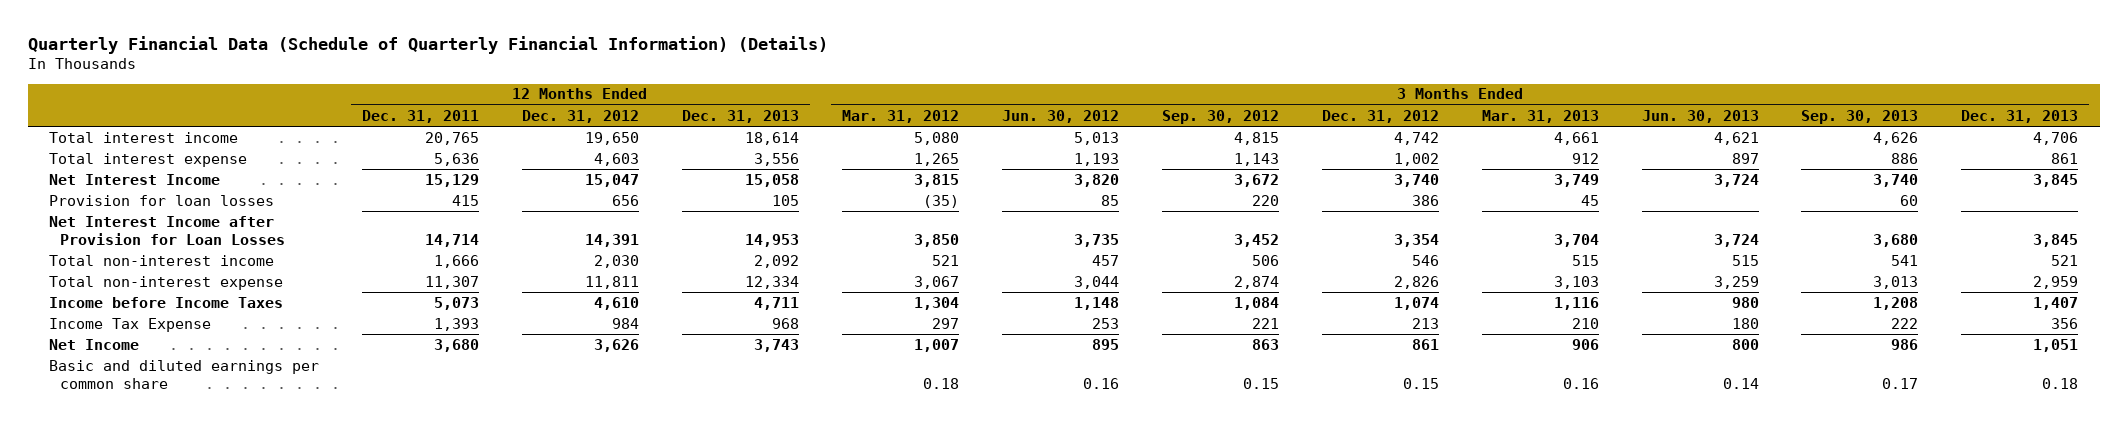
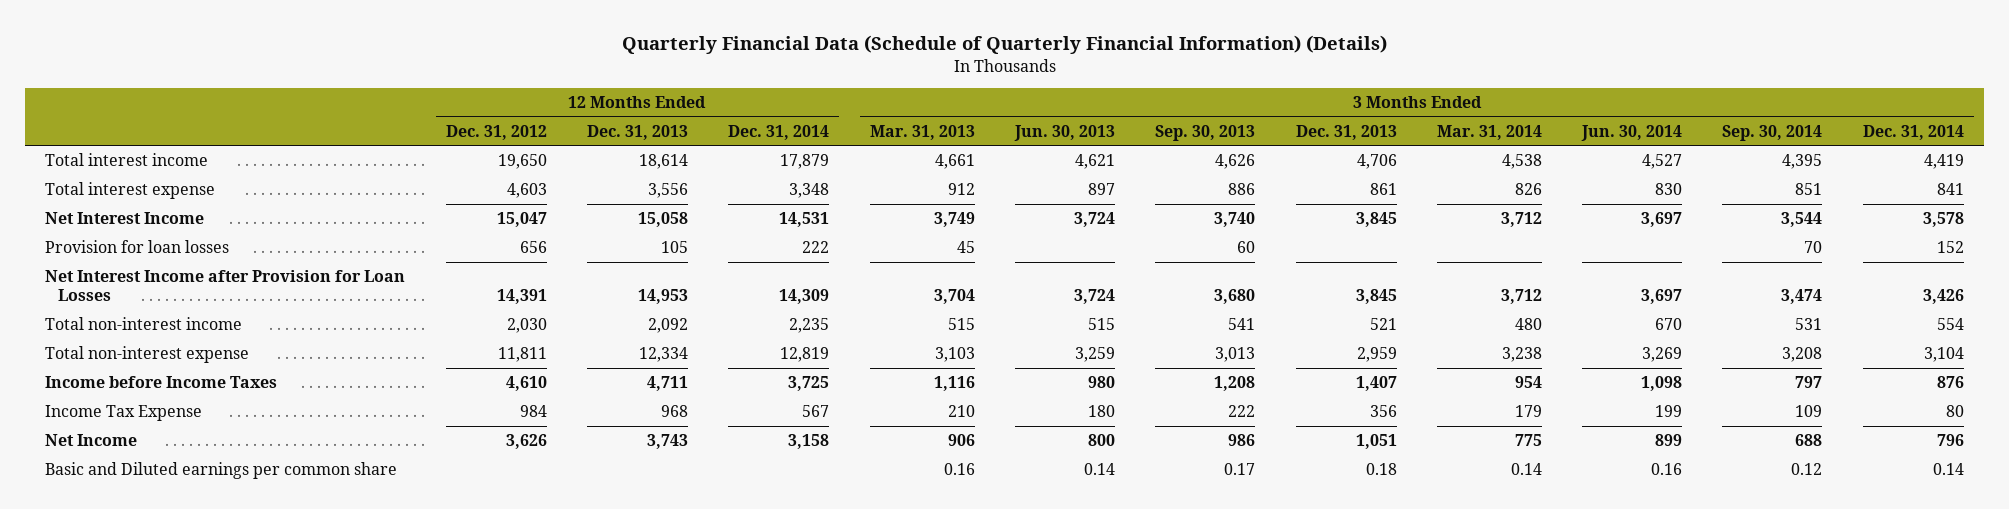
- | 12 Months Ended Dec. 31, 2011 | 12 Months Ended Dec. 31, 2012 | 12 Months Ended Dec. 31, 2013 | 3 Months Ended Mar. 31, 2012 | 3 Months Ended Jun. 30, 2012 | 3 Months Ended Sep. 30, 2012 | 3 Months Ended Dec. 31, 2012 | 3 Months Ended Mar. 31, 2013 | 3 Months Ended Jun. 30, 2013 | 3 Months Ended Sep. 30, 2013 | 3 Months Ended Dec. 31, 2013
+ | 12 Months Ended Dec. 31, 2012 | 12 Months Ended Dec. 31, 2013 | 12 Months Ended Dec. 31, 2014 | 3 Months Ended Mar. 31, 2013 | 3 Months Ended Jun. 30, 2013 | 3 Months Ended Sep. 30, 2013 | 3 Months Ended Dec. 31, 2013 | 3 Months Ended Mar. 31, 2014 | 3 Months Ended Jun. 30, 2014 | 3 Months Ended Sep. 30, 2014 | 3 Months Ended Dec. 31, 2014
- Basic and diluted earnings per common share | | | | 0.18 | 0.16 | 0.15 | 0.15 | 0.16 | 0.14 | 0.17 | 0.18
+ Basic and Diluted earnings per common share | | | | 0.16 | 0.14 | 0.17 | 0.18 | 0.14 | 0.16 | 0.12 | 0.14

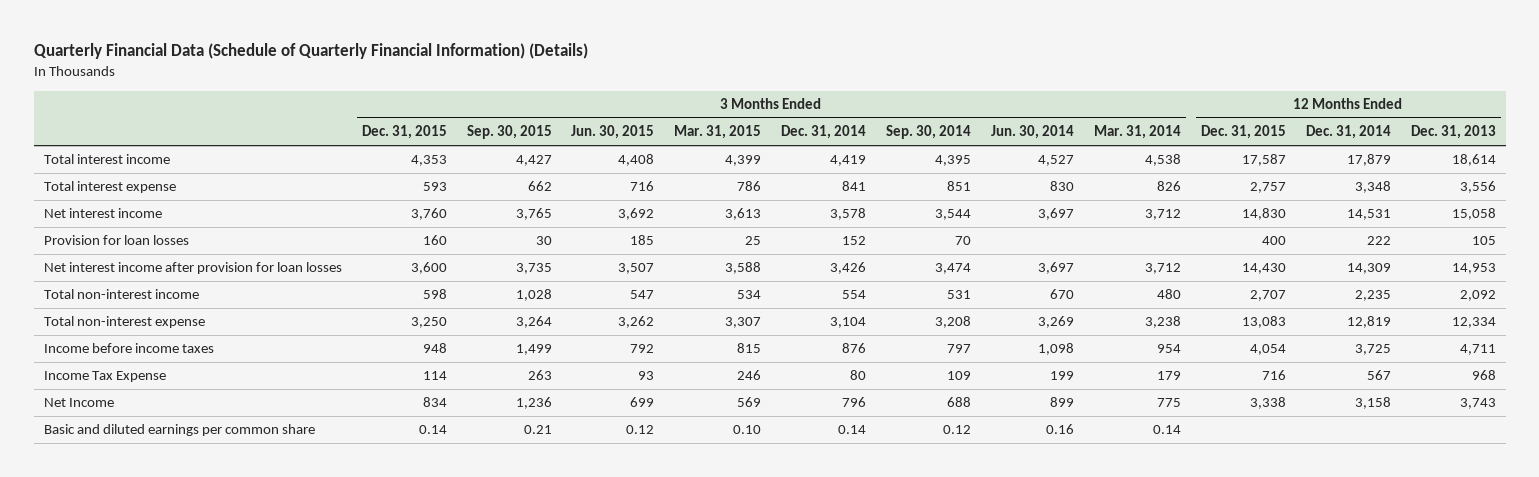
- | 12 Months Ended Dec. 31, 2012 | 12 Months Ended Dec. 31, 2013 | 12 Months Ended Dec. 31, 2014 | 3 Months Ended Mar. 31, 2013 | 3 Months Ended Jun. 30, 2013 | 3 Months Ended Sep. 30, 2013 | 3 Months Ended Dec. 31, 2013 | 3 Months Ended Mar. 31, 2014 | 3 Months Ended Jun. 30, 2014 | 3 Months Ended Sep. 30, 2014 | 3 Months Ended Dec. 31, 2014
+ | 3 Months Ended Dec. 31, 2015 | 3 Months Ended Sep. 30, 2015 | 3 Months Ended Jun. 30, 2015 | 3 Months Ended Mar. 31, 2015 | 3 Months Ended Dec. 31, 2014 | 3 Months Ended Sep. 30, 2014 | 3 Months Ended Jun. 30, 2014 | 3 Months Ended Mar. 31, 2014 | 12 Months Ended Dec. 31, 2015 | 12 Months Ended Dec. 31, 2014 | 12 Months Ended Dec. 31, 2013
- Net Interest Income | 15,047 | 15,058 | 14,531 | 3,749 | 3,724 | 3,740 | 3,845 | 3,712 | 3,697 | 3,544 | 3,578
+ Net interest income | 3,760 | 3,765 | 3,692 | 3,613 | 3,578 | 3,544 | 3,697 | 3,712 | 14,830 | 14,531 | 15,058
- Net Interest Income after Provision for Loan Losses | 14,391 | 14,953 | 14,309 | 3,704 | 3,724 | 3,680 | 3,845 | 3,712 | 3,697 | 3,474 | 3,426
+ Net interest income after provision for loan losses | 3,600 | 3,735 | 3,507 | 3,588 | 3,426 | 3,474 | 3,697 | 3,712 | 14,430 | 14,309 | 14,953
- Income before Income Taxes | 4,610 | 4,711 | 3,725 | 1,116 | 980 | 1,208 | 1,407 | 954 | 1,098 | 797 | 876
+ Income before income taxes | 948 | 1,499 | 792 | 815 | 876 | 797 | 1,098 | 954 | 4,054 | 3,725 | 4,711
- Basic and Diluted earnings per common share | | | | 0.16 | 0.14 | 0.17 | 0.18 | 0.14 | 0.16 | 0.12 | 0.14
+ Basic and diluted earnings per common share | 0.14 | 0.21 | 0.12 | 0.10 | 0.14 | 0.12 | 0.16 | 0.14 | | |

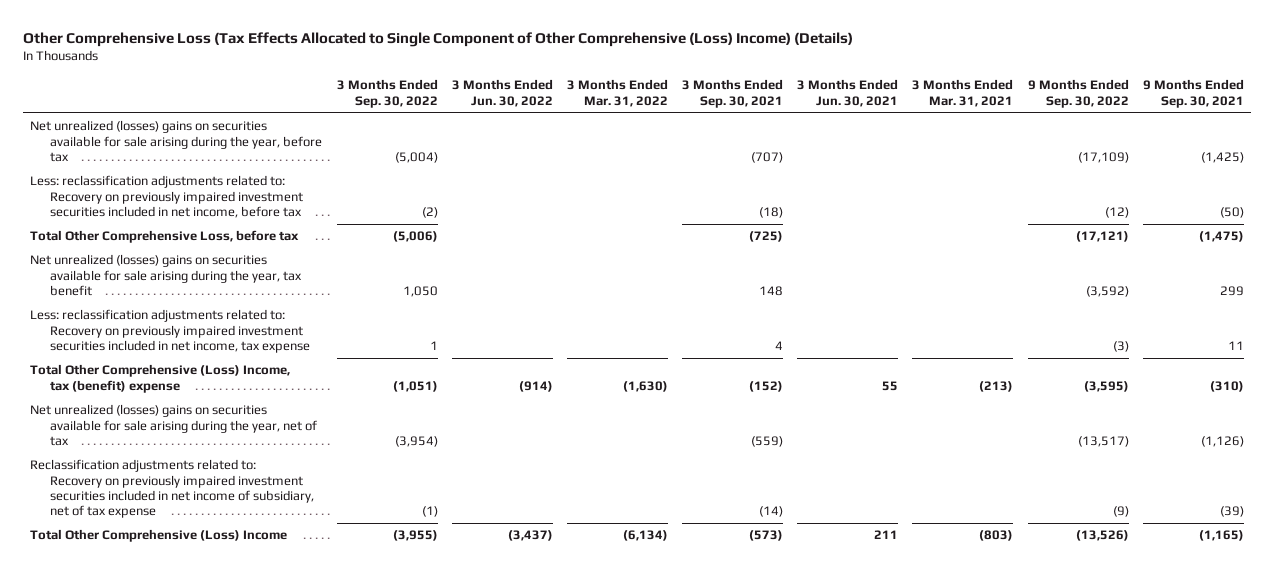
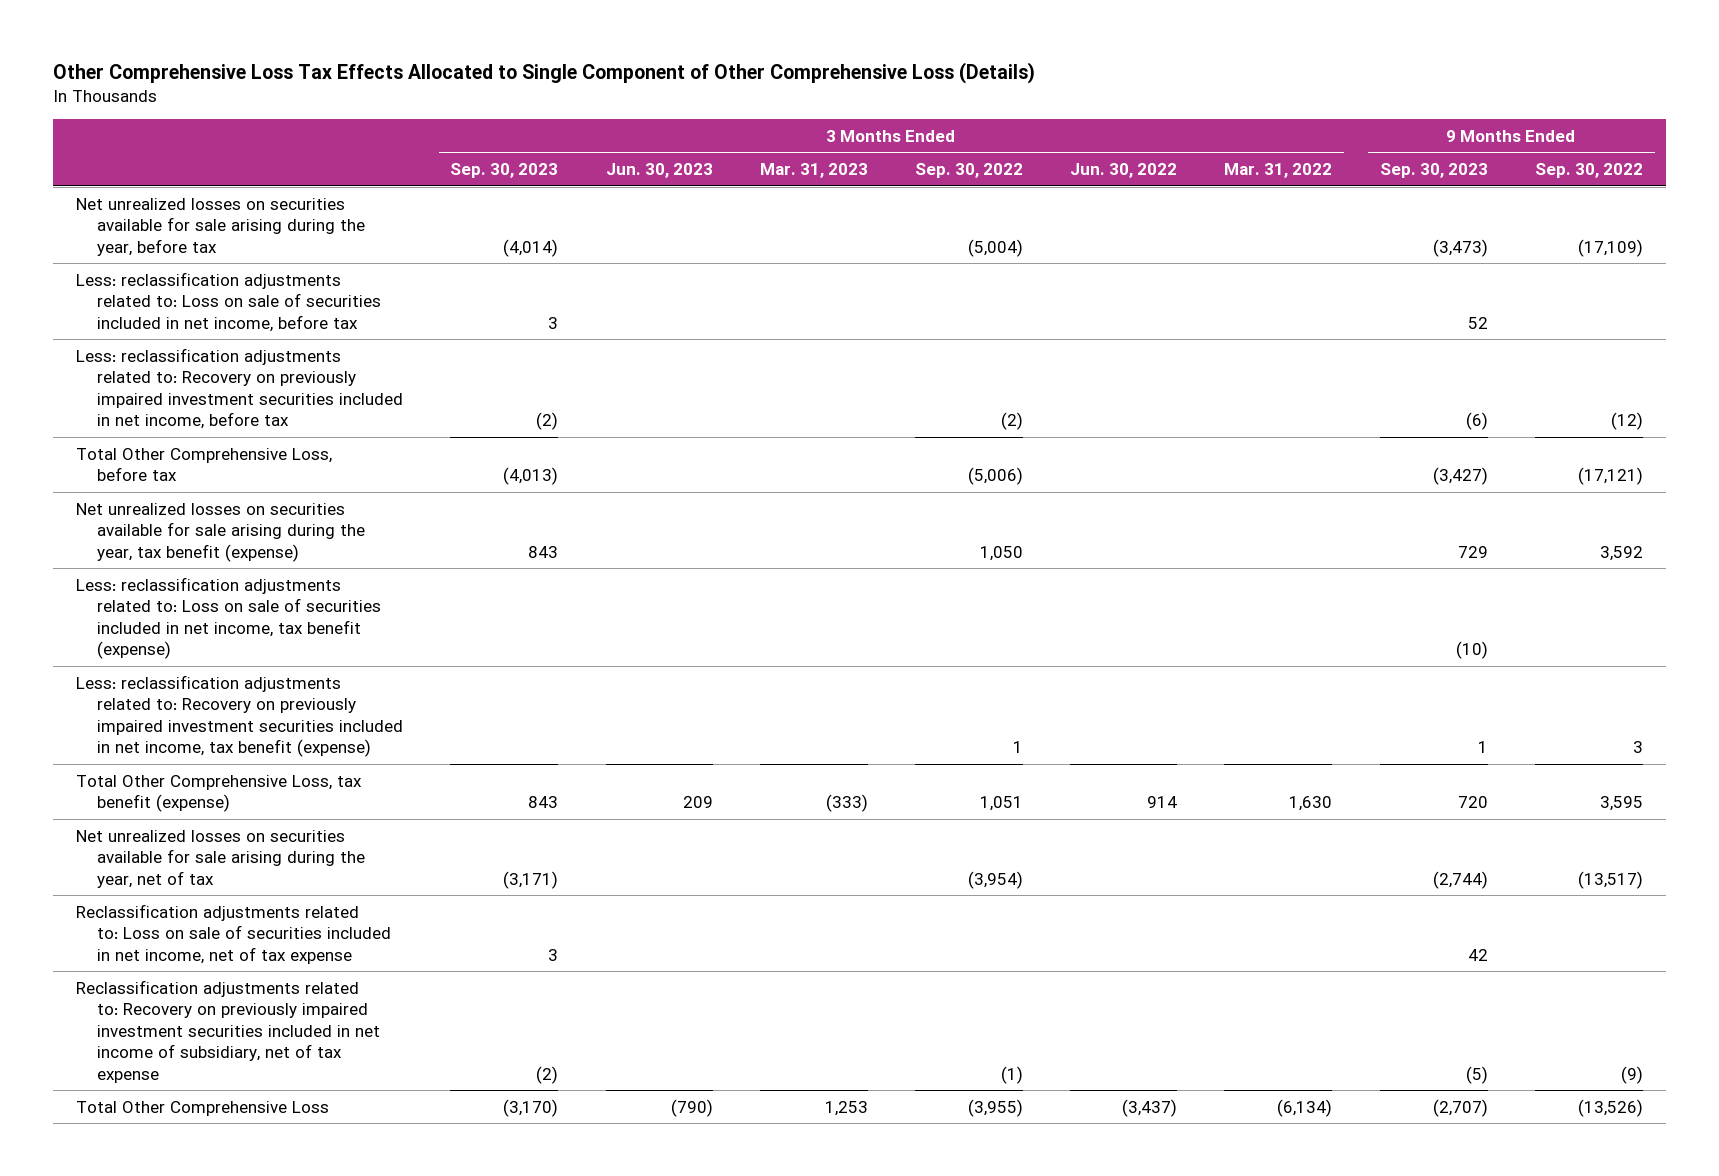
- Other Comprehensive Loss (Tax Effects Allocated to Single Component of Other Comprehensive (Loss) Income) (Details)
+ Other Comprehensive Loss Tax Effects Allocated to Single Component of Other Comprehensive Loss (Details)
- | 3 Months Ended Sep. 30, 2022 | 3 Months Ended Jun. 30, 2022 | 3 Months Ended Mar. 31, 2022 | 3 Months Ended Sep. 30, 2021 | 3 Months Ended Jun. 30, 2021 | 3 Months Ended Mar. 31, 2021 | 9 Months Ended Sep. 30, 2022 | 9 Months Ended Sep. 30, 2021
+ | 3 Months Ended Sep. 30, 2023 | 3 Months Ended Jun. 30, 2023 | 3 Months Ended Mar. 31, 2023 | 3 Months Ended Sep. 30, 2022 | 3 Months Ended Jun. 30, 2022 | 3 Months Ended Mar. 31, 2022 | 9 Months Ended Sep. 30, 2023 | 9 Months Ended Sep. 30, 2022
- Net unrealized (losses) gains on securities available for sale arising during the year, before tax | (5,004) | | | (707) | | | (17,109) | (1,425)
+ Net unrealized losses on securities available for sale arising during the year, before tax | (4,014) | | | (5,004) | | | (3,473) | (17,109)
+ Less: reclassification adjustments related to: Loss on sale of securities included in net income, before tax | 3 | | | | | | 52 |
- Net unrealized (losses) gains on securities available for sale arising during the year, tax benefit | 1,050 | | | 148 | | | (3,592) | 299
- Less: reclassification adjustments related to: Recovery on previously impaired investment securities included in net income, tax expense | 1 | | | 4 | | | (3) | 11
- Total Other Comprehensive (Loss) Income, tax (benefit) expense | (1,051) | (914) | (1,630) | (152) | 55 | (213) | (3,595) | (310)
- Net unrealized (losses) gains on securities available for sale arising during the year, net of tax | (3,954) | | | (559) | | | (13,517) | (1,126)
+ Net unrealized losses on securities available for sale arising during the year, tax benefit (expense) | 843 | | | 1,050 | | | 729 | 3,592
+ Less: reclassification adjustments related to: Loss on sale of securities included in net income, tax benefit (expense) | | | | | | | (10) |
+ Less: reclassification adjustments related to: Recovery on previously impaired investment securities included in net income, tax benefit (expense) | | | | 1 | | | 1 | 3
+ Total Other Comprehensive Loss, tax benefit (expense) | 843 | 209 | (333) | 1,051 | 914 | 1,630 | 720 | 3,595
+ Net unrealized losses on securities available for sale arising during the year, net of tax | (3,171) | | | (3,954) | | | (2,744) | (13,517)
+ Reclassification adjustments related to: Loss on sale of securities included in net income, net of tax expense | 3 | | | | | | 42 |
- Total Other Comprehensive (Loss) Income | (3,955) | (3,437) | (6,134) | (573) | 211 | (803) | (13,526) | (1,165)
+ Total Other Comprehensive Loss | (3,170) | (790) | 1,253 | (3,955) | (3,437) | (6,134) | (2,707) | (13,526)

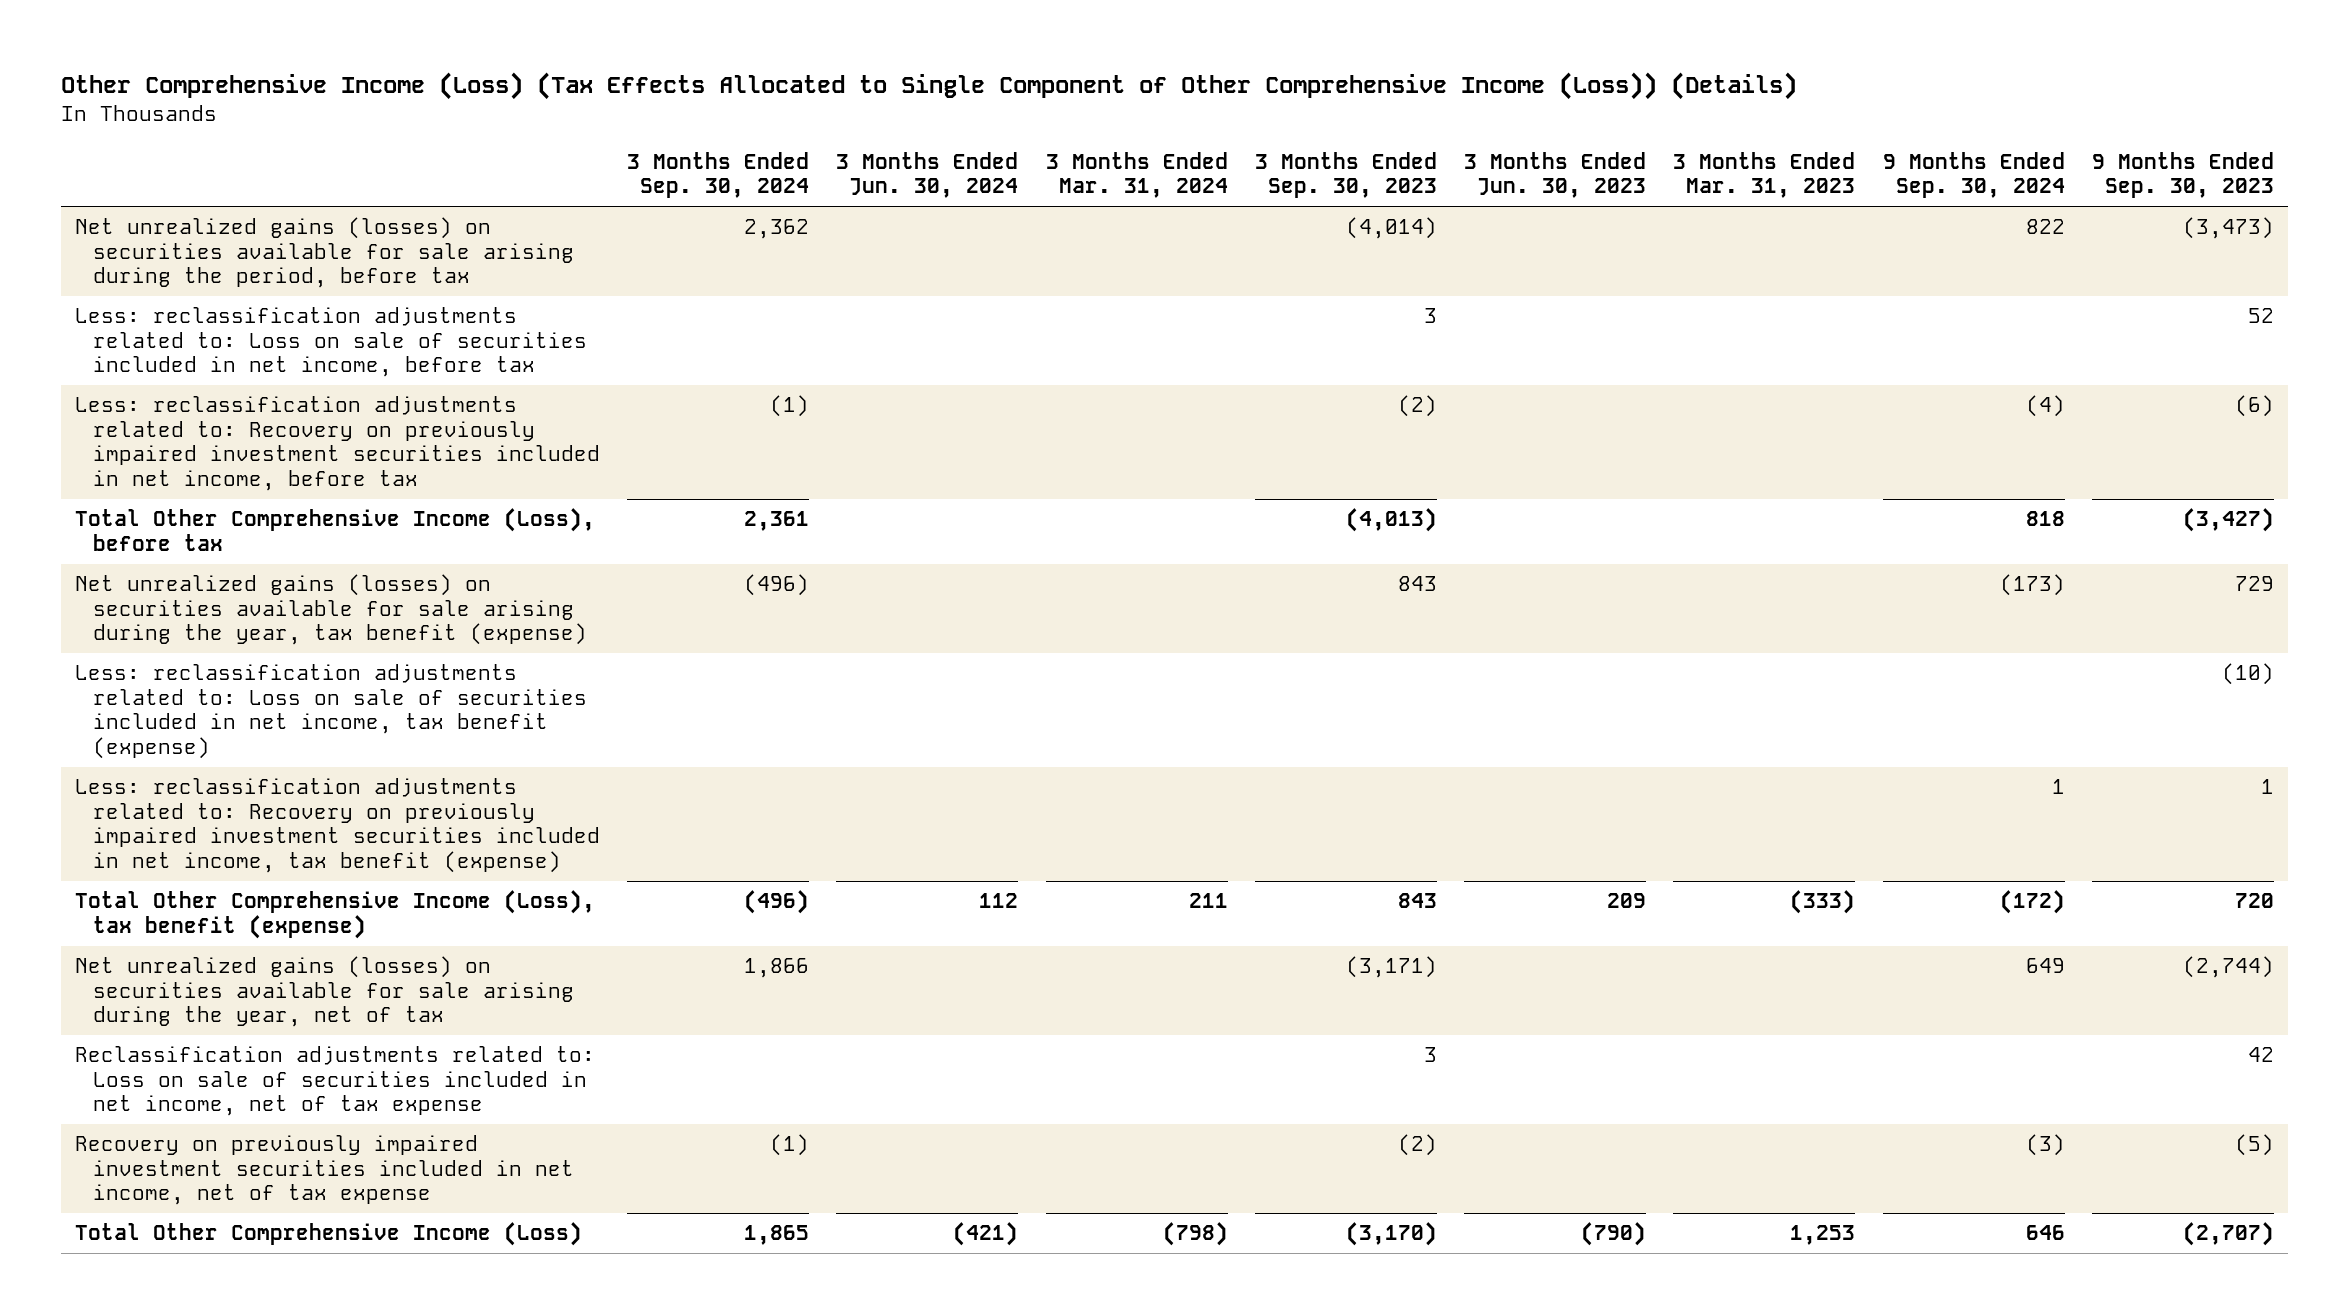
- Other Comprehensive Loss Tax Effects Allocated to Single Component of Other Comprehensive Loss (Details)
+ Other Comprehensive Income (Loss) (Tax Effects Allocated to Single Component of Other Comprehensive Income (Loss)) (Details)
- | 3 Months Ended Sep. 30, 2023 | 3 Months Ended Jun. 30, 2023 | 3 Months Ended Mar. 31, 2023 | 3 Months Ended Sep. 30, 2022 | 3 Months Ended Jun. 30, 2022 | 3 Months Ended Mar. 31, 2022 | 9 Months Ended Sep. 30, 2023 | 9 Months Ended Sep. 30, 2022
+ | 3 Months Ended Sep. 30, 2024 | 3 Months Ended Jun. 30, 2024 | 3 Months Ended Mar. 31, 2024 | 3 Months Ended Sep. 30, 2023 | 3 Months Ended Jun. 30, 2023 | 3 Months Ended Mar. 31, 2023 | 9 Months Ended Sep. 30, 2024 | 9 Months Ended Sep. 30, 2023
- Net unrealized losses on securities available for sale arising during the year, before tax | (4,014) | | | (5,004) | | | (3,473) | (17,109)
+ Net unrealized gains (losses) on securities available for sale arising during the period, before tax | 2,362 | | | (4,014) | | | 822 | (3,473)
- Total Other Comprehensive Loss, before tax | (4,013) | | | (5,006) | | | (3,427) | (17,121)
- Net unrealized losses on securities available for sale arising during the year, tax benefit (expense) | 843 | | | 1,050 | | | 729 | 3,592
+ Total Other Comprehensive Income (Loss), before tax | 2,361 | | | (4,013) | | | 818 | (3,427)
+ Net unrealized gains (losses) on securities available for sale arising during the year, tax benefit (expense) | (496) | | | 843 | | | (173) | 729
- Total Other Comprehensive Loss, tax benefit (expense) | 843 | 209 | (333) | 1,051 | 914 | 1,630 | 720 | 3,595
- Net unrealized losses on securities available for sale arising during the year, net of tax | (3,171) | | | (3,954) | | | (2,744) | (13,517)
+ Total Other Comprehensive Income (Loss), tax benefit (expense) | (496) | 112 | 211 | 843 | 209 | (333) | (172) | 720
+ Net unrealized gains (losses) on securities available for sale arising during the year, net of tax | 1,866 | | | (3,171) | | | 649 | (2,744)
- Reclassification adjustments related to: Recovery on previously impaired investment securities included in net income of subsidiary, net of tax expense | (2) | | | (1) | | | (5) | (9)
- Total Other Comprehensive Loss | (3,170) | (790) | 1,253 | (3,955) | (3,437) | (6,134) | (2,707) | (13,526)
+ Recovery on previously impaired investment securities included in net income, net of tax expense | (1) | | | (2) | | | (3) | (5)
+ Total Other Comprehensive Income (Loss) | 1,865 | (421) | (798) | (3,170) | (790) | 1,253 | 646 | (2,707)

